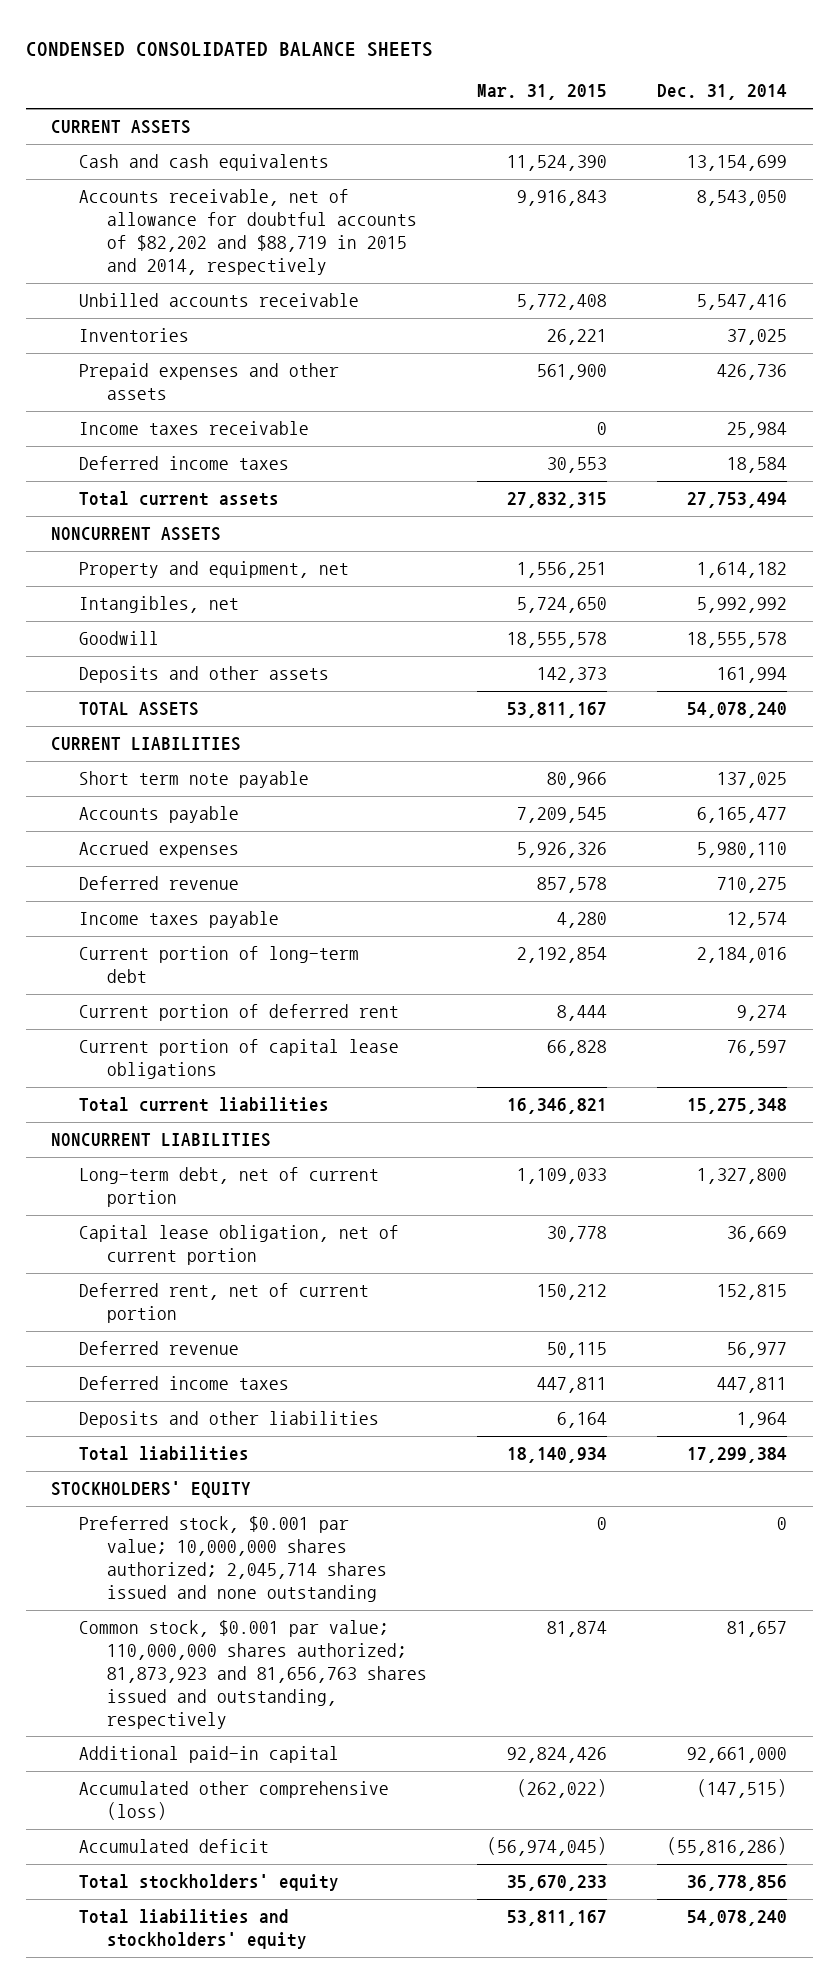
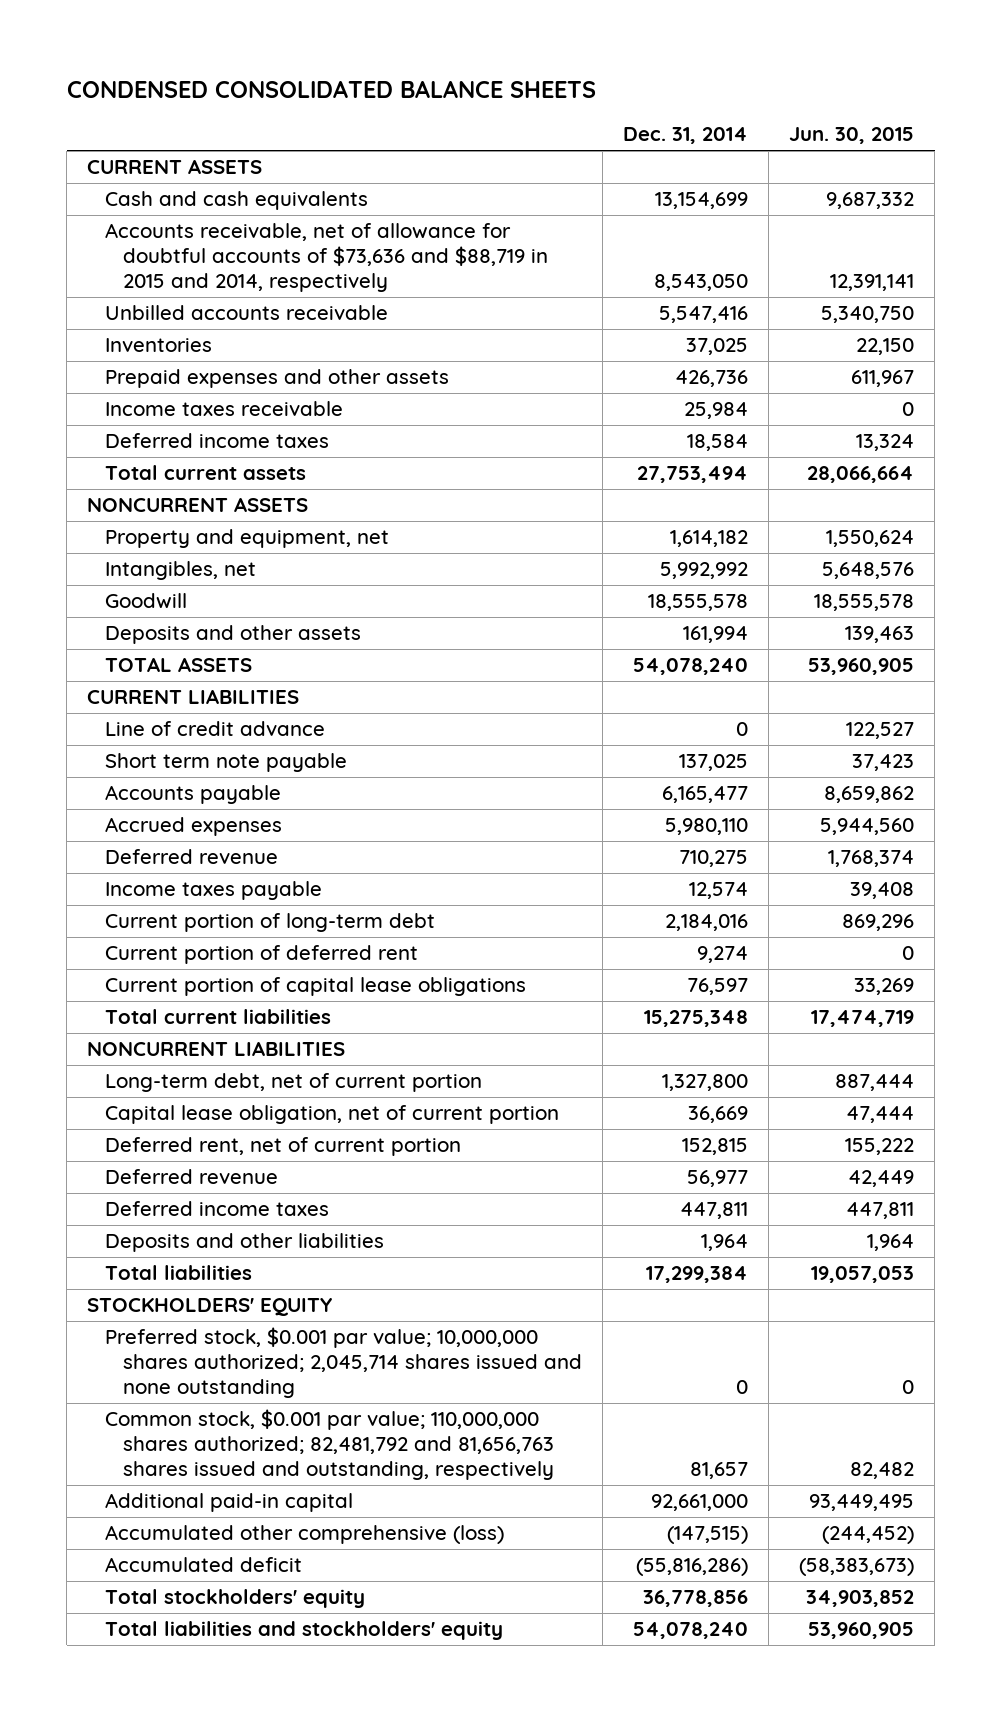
- | Mar. 31, 2015 | Dec. 31, 2014
+ | Dec. 31, 2014 | Jun. 30, 2015
- Accounts receivable, net of allowance for doubtful accounts of $82,202 and $88,719 in 2015 and 2014, respectively | 9,916,843 | 8,543,050
+ Accounts receivable, net of allowance for doubtful accounts of $73,636 and $88,719 in 2015 and 2014, respectively | 8,543,050 | 12,391,141
+ Line of credit advance | 0 | 122,527
- Common stock, $0.001 par value; 110,000,000 shares authorized; 81,873,923 and 81,656,763 shares issued and outstanding, respectively | 81,874 | 81,657
+ Common stock, $0.001 par value; 110,000,000 shares authorized; 82,481,792 and 81,656,763 shares issued and outstanding, respectively | 81,657 | 82,482

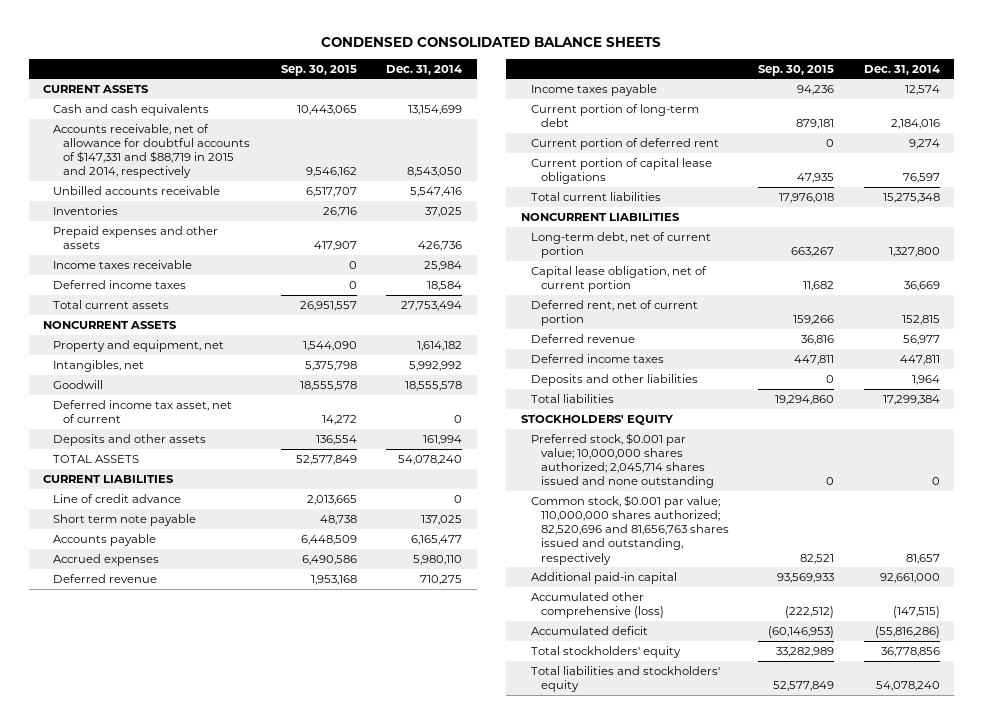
- | Dec. 31, 2014 | Jun. 30, 2015
+ | Sep. 30, 2015 | Dec. 31, 2014
- Accounts receivable, net of allowance for doubtful accounts of $73,636 and $88,719 in 2015 and 2014, respectively | 8,543,050 | 12,391,141
+ Accounts receivable, net of allowance for doubtful accounts of $147,331 and $88,719 in 2015 and 2014, respectively | 9,546,162 | 8,543,050
+ Deferred income tax asset, net of current | 14,272 | 0
- Common stock, $0.001 par value; 110,000,000 shares authorized; 82,481,792 and 81,656,763 shares issued and outstanding, respectively | 81,657 | 82,482
+ Common stock, $0.001 par value; 110,000,000 shares authorized; 82,520,696 and 81,656,763 shares issued and outstanding, respectively | 82,521 | 81,657

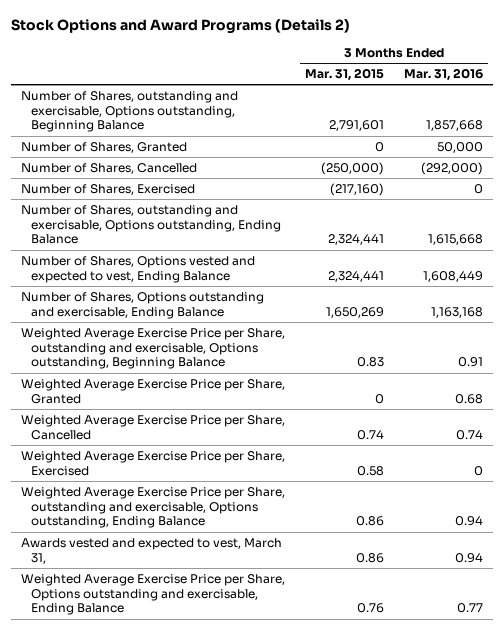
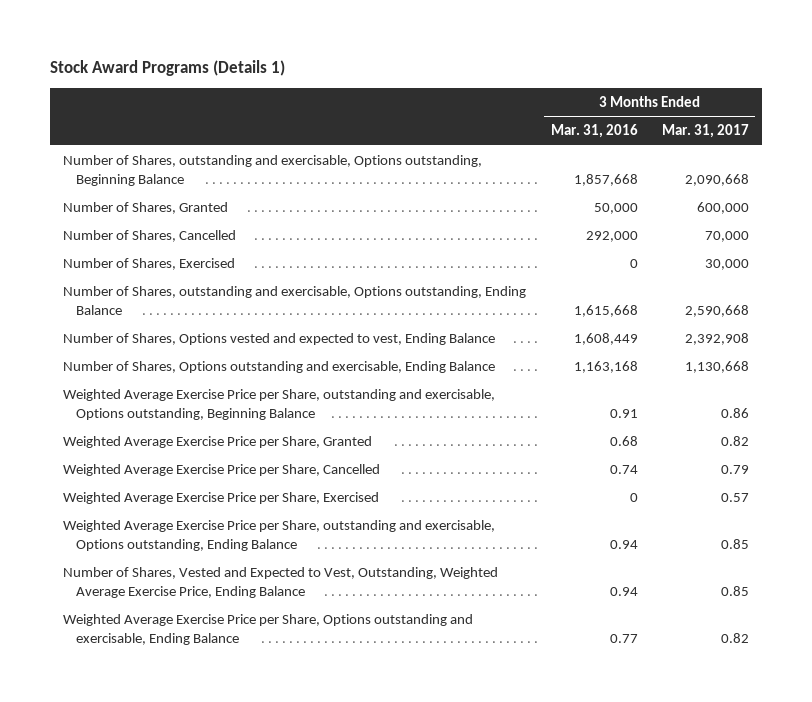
- Stock Options and Award Programs (Details 2)
+ Stock Award Programs (Details 1)
- | 3 Months Ended Mar. 31, 2015 | 3 Months Ended Mar. 31, 2016
+ | 3 Months Ended Mar. 31, 2016 | 3 Months Ended Mar. 31, 2017
- Number of Shares, Cancelled | (250,000) | (292,000)
+ Number of Shares, Cancelled | 292,000 | 70,000
- Awards vested and expected to vest, March 31, | 0.86 | 0.94
+ Number of Shares, Vested and Expected to Vest, Outstanding, Weighted Average Exercise Price, Ending Balance | 0.94 | 0.85

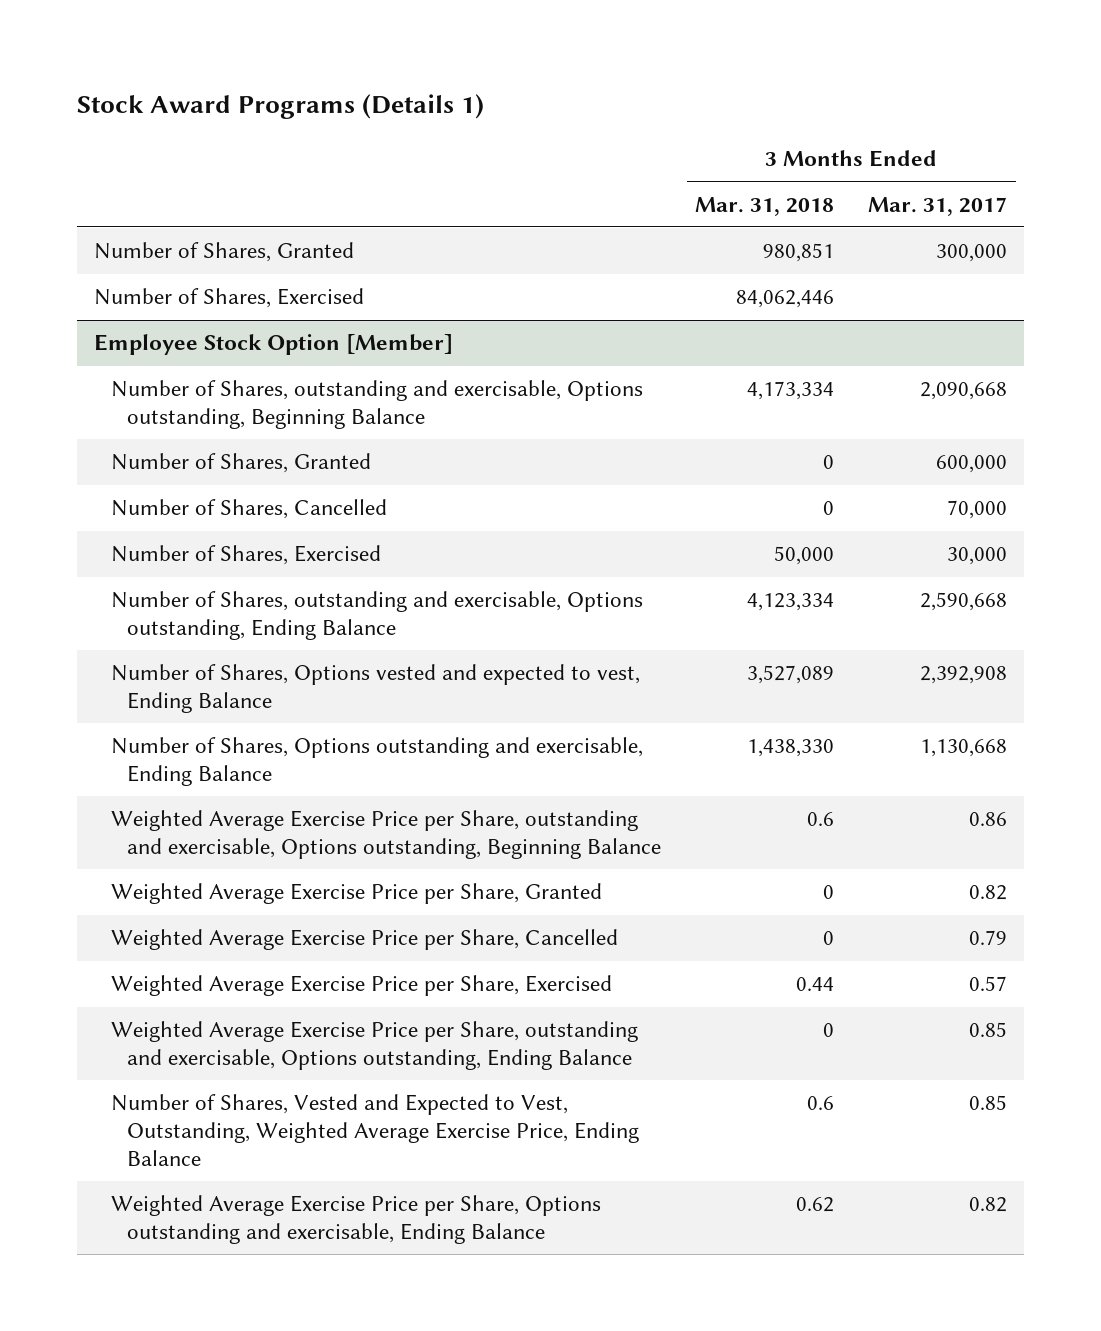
- | 3 Months Ended Mar. 31, 2016 | 3 Months Ended Mar. 31, 2017
+ | 3 Months Ended Mar. 31, 2018 | 3 Months Ended Mar. 31, 2017
+ Number of Shares, Granted | 980,851 | 300,000
+ Number of Shares, Exercised | 84,062,446 |
+ Employee Stock Option [Member]

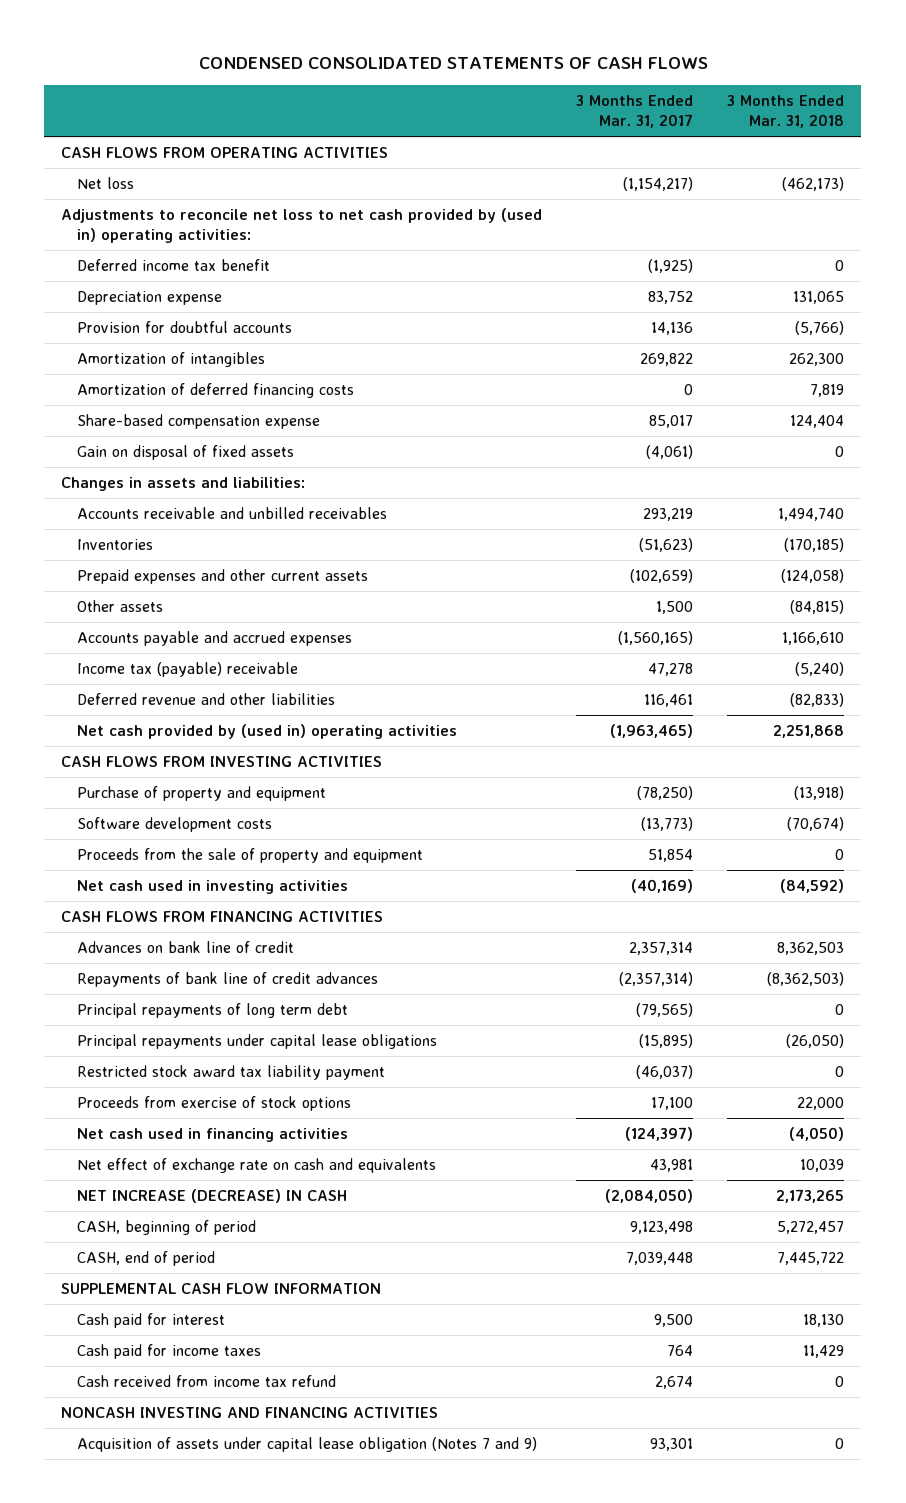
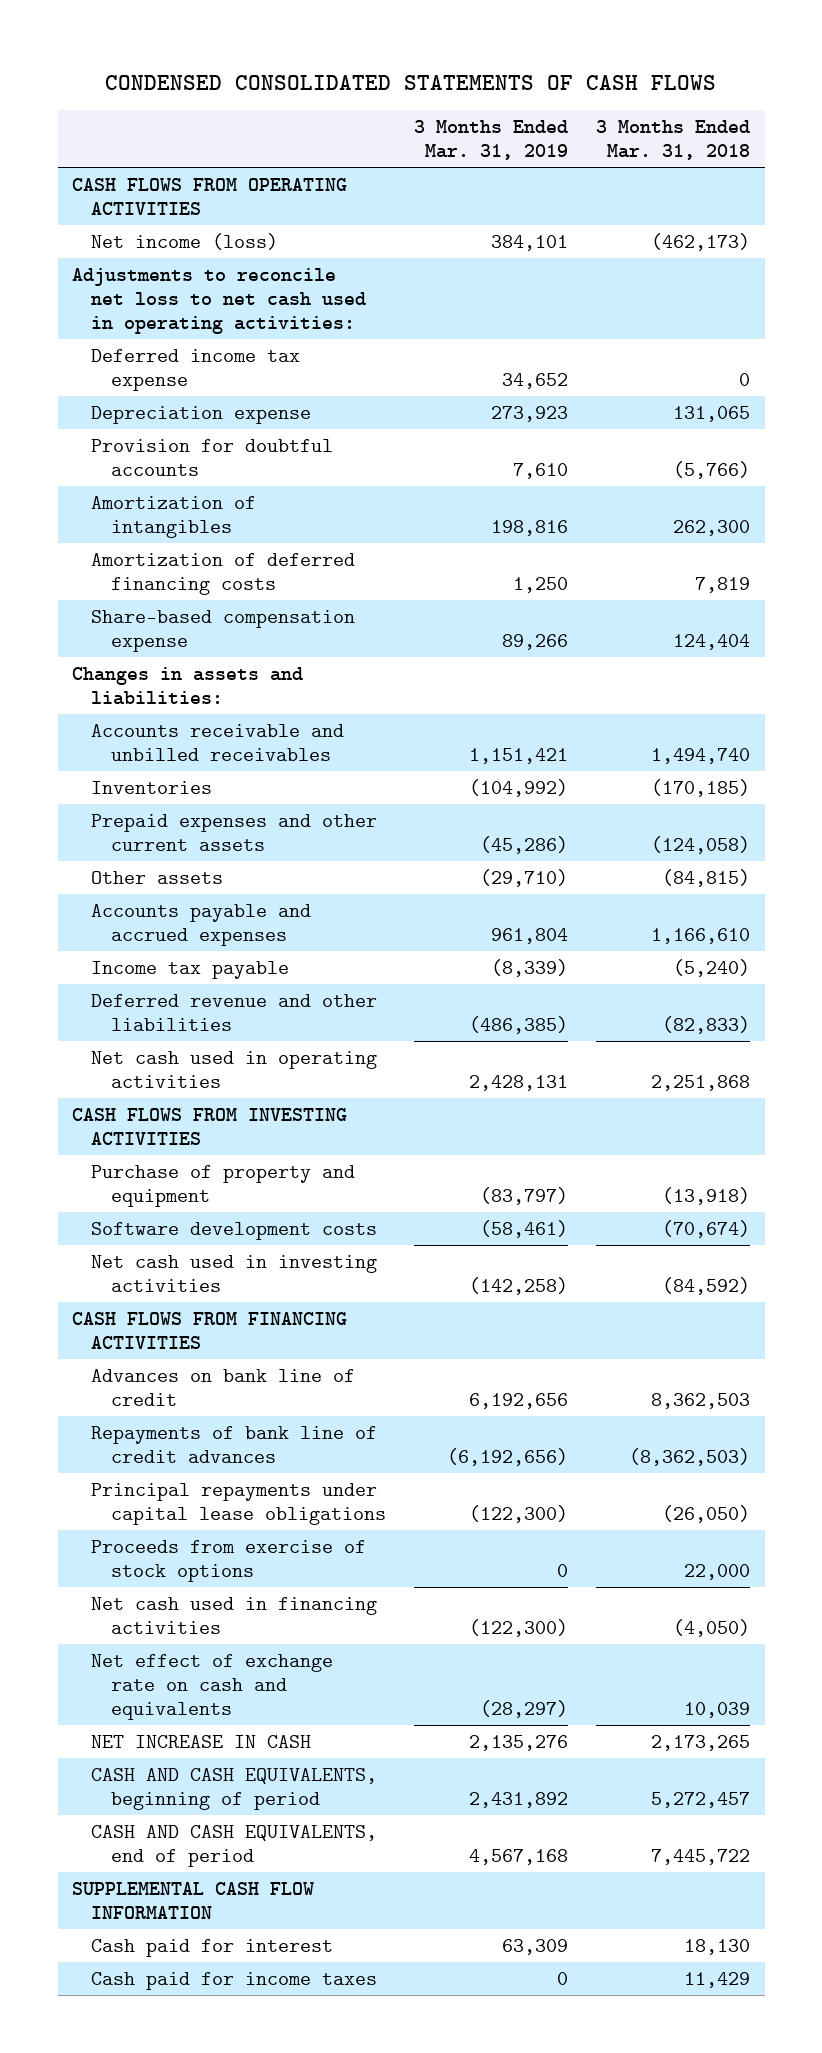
- | 3 Months Ended Mar. 31, 2017 | 3 Months Ended Mar. 31, 2018
+ | 3 Months Ended Mar. 31, 2019 | 3 Months Ended Mar. 31, 2018
- Net loss | (1,154,217) | (462,173)
- Adjustments to reconcile net loss to net cash provided by (used in) operating activities:
- Deferred income tax benefit | (1,925) | 0
+ Net income (loss) | 384,101 | (462,173)
+ Adjustments to reconcile net loss to net cash used in operating activities:
+ Deferred income tax expense | 34,652 | 0
- Gain on disposal of fixed assets | (4,061) | 0
- Income tax (payable) receivable | 47,278 | (5,240)
+ Income tax payable | (8,339) | (5,240)
- Net cash provided by (used in) operating activities | (1,963,465) | 2,251,868
+ Net cash used in operating activities | 2,428,131 | 2,251,868
- Proceeds from the sale of property and equipment | 51,854 | 0
- Principal repayments of long term debt | (79,565) | 0
- Restricted stock award tax liability payment | (46,037) | 0
- NET INCREASE (DECREASE) IN CASH | (2,084,050) | 2,173,265
- CASH, beginning of period | 9,123,498 | 5,272,457
- CASH, end of period | 7,039,448 | 7,445,722
+ NET INCREASE IN CASH | 2,135,276 | 2,173,265
+ CASH AND CASH EQUIVALENTS, beginning of period | 2,431,892 | 5,272,457
+ CASH AND CASH EQUIVALENTS, end of period | 4,567,168 | 7,445,722
- Cash received from income tax refund | 2,674 | 0
- NONCASH INVESTING AND FINANCING ACTIVITIES
- Acquisition of assets under capital lease obligation (Notes 7 and 9) | 93,301 | 0

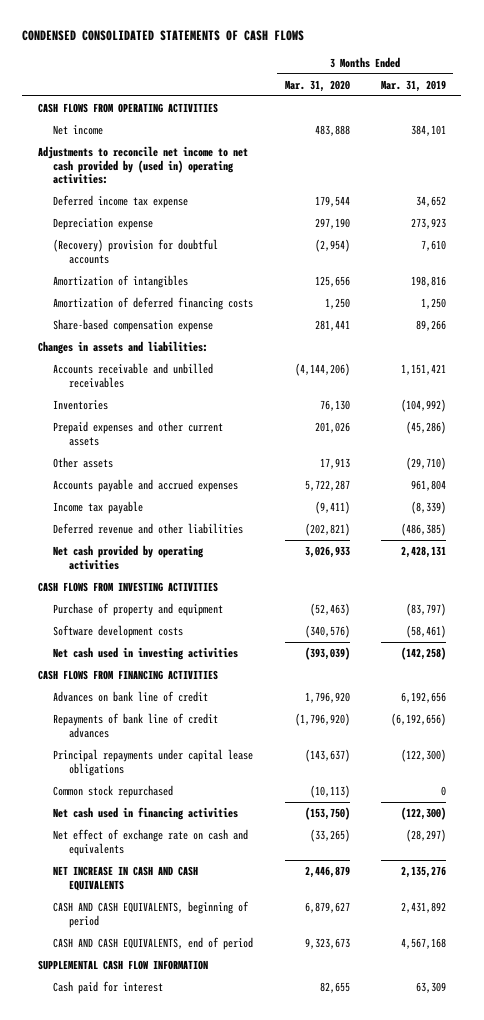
- | 3 Months Ended Mar. 31, 2019 | 3 Months Ended Mar. 31, 2018
+ | 3 Months Ended Mar. 31, 2020 | 3 Months Ended Mar. 31, 2019
- Net income (loss) | 384,101 | (462,173)
- Adjustments to reconcile net loss to net cash used in operating activities:
+ Net income | 483,888 | 384,101
+ Adjustments to reconcile net income to net cash provided by (used in) operating activities:
- Provision for doubtful accounts | 7,610 | (5,766)
+ (Recovery) provision for doubtful accounts | (2,954) | 7,610
- Net cash used in operating activities | 2,428,131 | 2,251,868
+ Net cash provided by operating activities | 3,026,933 | 2,428,131
- Proceeds from exercise of stock options | 0 | 22,000
+ Common stock repurchased | (10,113) | 0
- NET INCREASE IN CASH | 2,135,276 | 2,173,265
+ NET INCREASE IN CASH AND CASH EQUIVALENTS | 2,446,879 | 2,135,276
- Cash paid for income taxes | 0 | 11,429

